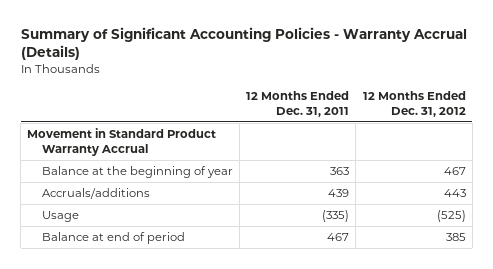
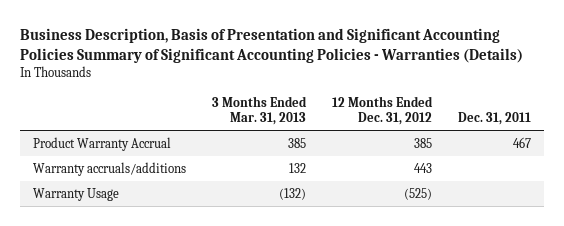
- Summary of Significant Accounting Policies - Warranty Accrual (Details)
+ Business Description, Basis of Presentation and Significant Accounting Policies Summary of Significant Accounting Policies - Warranties (Details)
- | 12 Months Ended Dec. 31, 2011 | 12 Months Ended Dec. 31, 2012
+ | 3 Months Ended Mar. 31, 2013 | 12 Months Ended Dec. 31, 2012 | Dec. 31, 2011
- Movement in Standard Product Warranty Accrual
- Balance at the beginning of year | 363 | 467
- Accruals/additions | 439 | 443
- Usage | (335) | (525)
- Balance at end of period | 467 | 385
+ Product Warranty Accrual | 385 | 385 | 467
+ Warranty accruals/additions | 132 | 443 |
+ Warranty Usage | (132) | (525) |

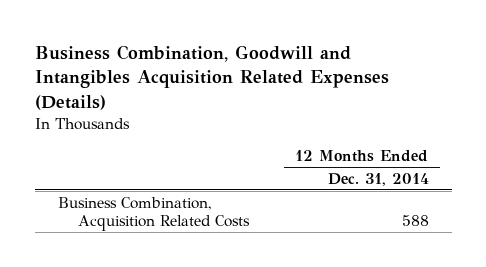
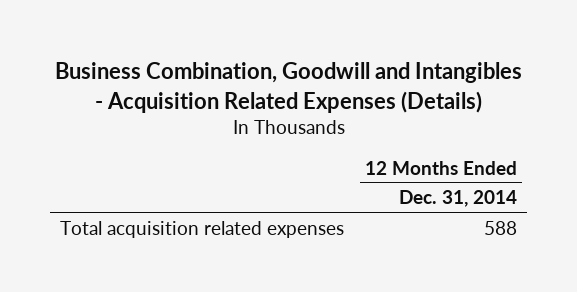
- Business Combination, Goodwill and Intangibles Acquisition Related Expenses (Details)
+ Business Combination, Goodwill and Intangibles - Acquisition Related Expenses (Details)
- Business Combination, Acquisition Related Costs | 588
+ Total acquisition related expenses | 588

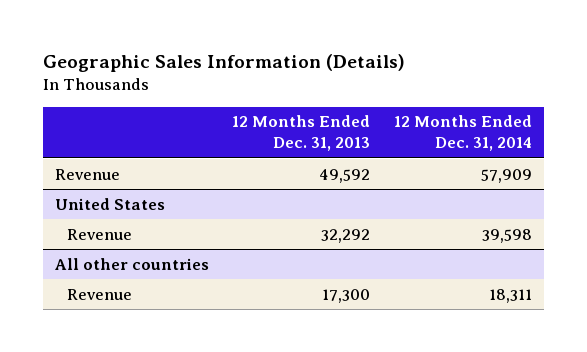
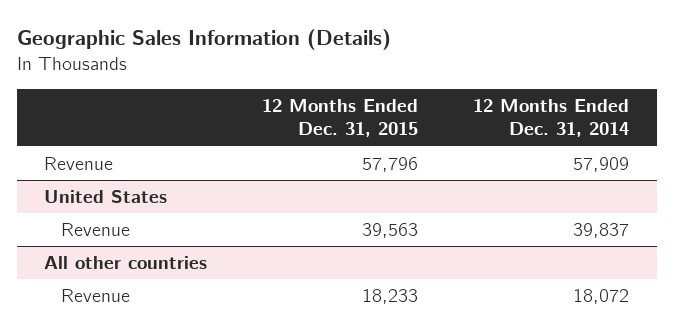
- | 12 Months Ended Dec. 31, 2013 | 12 Months Ended Dec. 31, 2014
+ | 12 Months Ended Dec. 31, 2015 | 12 Months Ended Dec. 31, 2014
@ United States
- Revenue | 32,292 | 39,598
+ Revenue | 39,563 | 39,837
@ All other countries
- Revenue | 17,300 | 18,311
+ Revenue | 18,233 | 18,072

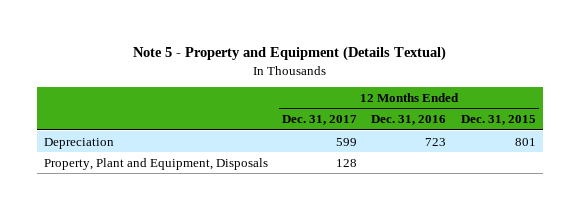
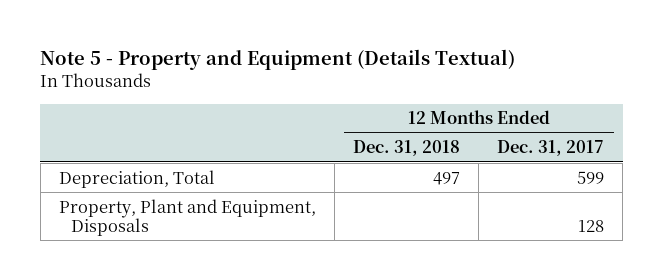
- | 12 Months Ended Dec. 31, 2017 | 12 Months Ended Dec. 31, 2016 | 12 Months Ended Dec. 31, 2015
+ | 12 Months Ended Dec. 31, 2018 | 12 Months Ended Dec. 31, 2017
- Depreciation | 599 | 723 | 801
+ Depreciation, Total | 497 | 599

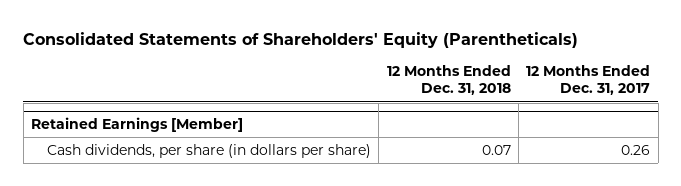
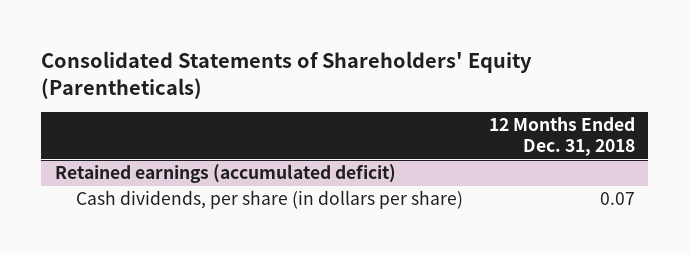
- | 12 Months Ended Dec. 31, 2018 | 12 Months Ended Dec. 31, 2017
+ | 12 Months Ended Dec. 31, 2018
- Retained Earnings [Member]
+ Retained earnings (accumulated deficit)

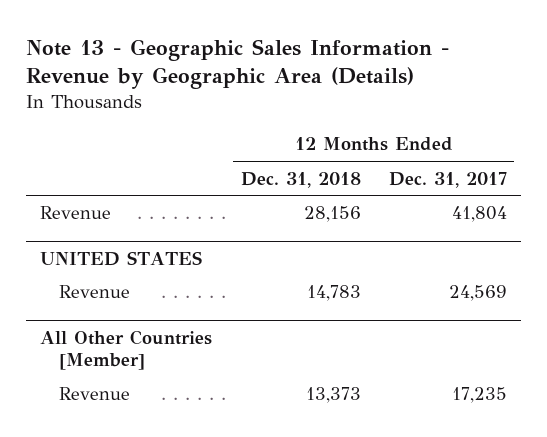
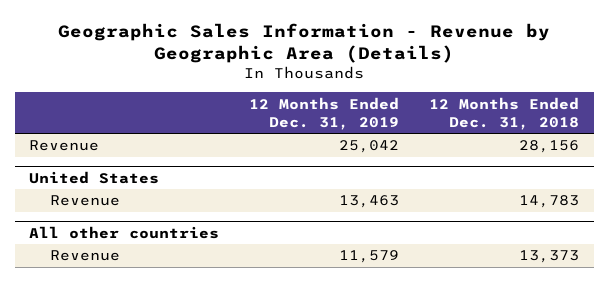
- Note 13 - Geographic Sales Information - Revenue by Geographic Area (Details)
+ Geographic Sales Information - Revenue by Geographic Area (Details)
- | 12 Months Ended Dec. 31, 2018 | 12 Months Ended Dec. 31, 2017
+ | 12 Months Ended Dec. 31, 2019 | 12 Months Ended Dec. 31, 2018
- UNITED STATES
+ United States
- All Other Countries [Member]
+ All other countries

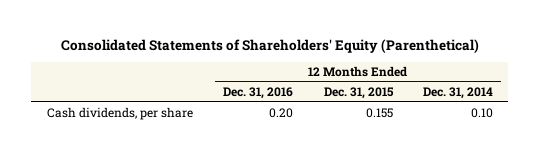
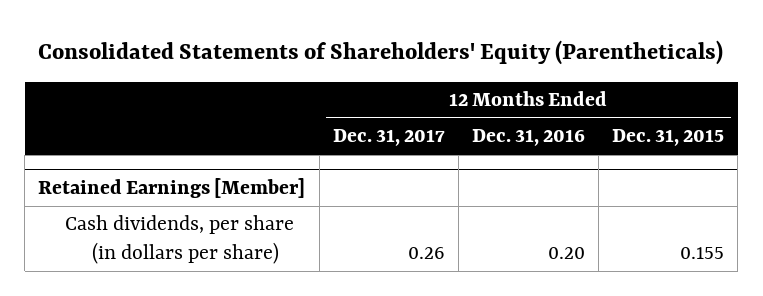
- Consolidated Statements of Shareholders' Equity (Parenthetical)
+ Consolidated Statements of Shareholders' Equity (Parentheticals)
- | 12 Months Ended Dec. 31, 2016 | 12 Months Ended Dec. 31, 2015 | 12 Months Ended Dec. 31, 2014
+ | 12 Months Ended Dec. 31, 2017 | 12 Months Ended Dec. 31, 2016 | 12 Months Ended Dec. 31, 2015
- Cash dividends, per share | 0.20 | 0.155 | 0.10
+ Retained Earnings [Member]
+ Cash dividends, per share (in dollars per share) | 0.26 | 0.20 | 0.155

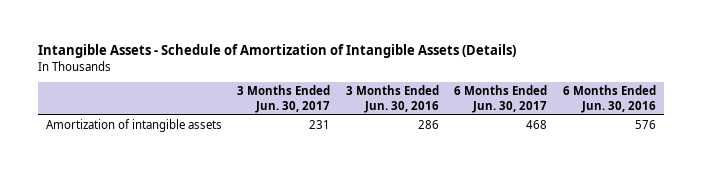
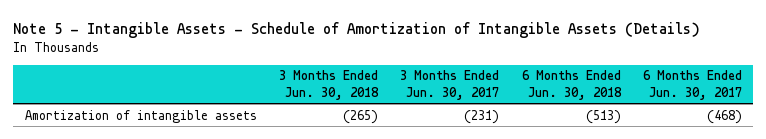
- Intangible Assets - Schedule of Amortization of Intangible Assets (Details)
+ Note 5 - Intangible Assets - Schedule of Amortization of Intangible Assets (Details)
- | 3 Months Ended Jun. 30, 2017 | 3 Months Ended Jun. 30, 2016 | 6 Months Ended Jun. 30, 2017 | 6 Months Ended Jun. 30, 2016
+ | 3 Months Ended Jun. 30, 2018 | 3 Months Ended Jun. 30, 2017 | 6 Months Ended Jun. 30, 2018 | 6 Months Ended Jun. 30, 2017
- Amortization of intangible assets | 231 | 286 | 468 | 576
+ Amortization of intangible assets | (265) | (231) | (513) | (468)

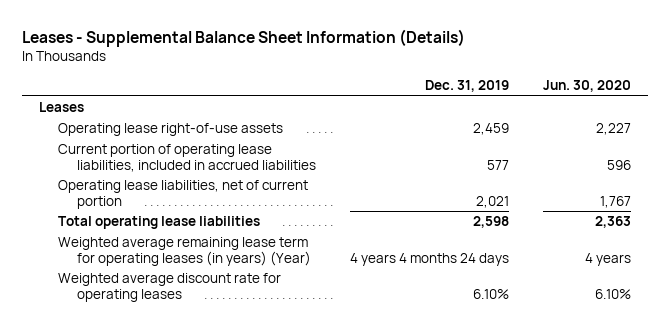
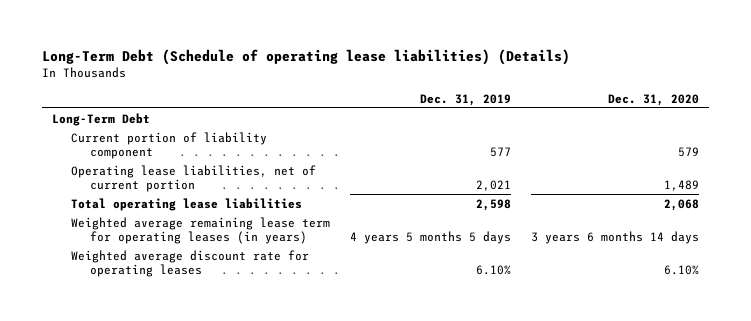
- Leases - Supplemental Balance Sheet Information (Details)
+ Long-Term Debt (Schedule of operating lease liabilities) (Details)
- | Dec. 31, 2019 | Jun. 30, 2020
+ | Dec. 31, 2019 | Dec. 31, 2020
- Leases
- Operating lease right-of-use assets | 2,459 | 2,227
- Current portion of operating lease liabilities, included in accrued liabilities | 577 | 596
+ Long-Term Debt
+ Current portion of liability component | 577 | 579
- Weighted average remaining lease term for operating leases (in years) (Year) | 4 years 4 months 24 days | 4 years
+ Weighted average remaining lease term for operating leases (in years) | 4 years 5 months 5 days | 3 years 6 months 14 days

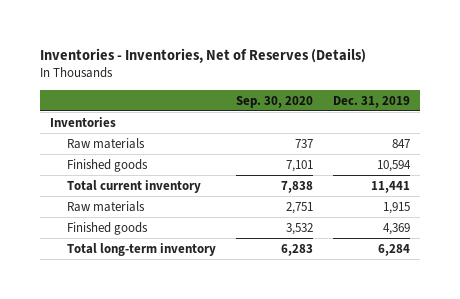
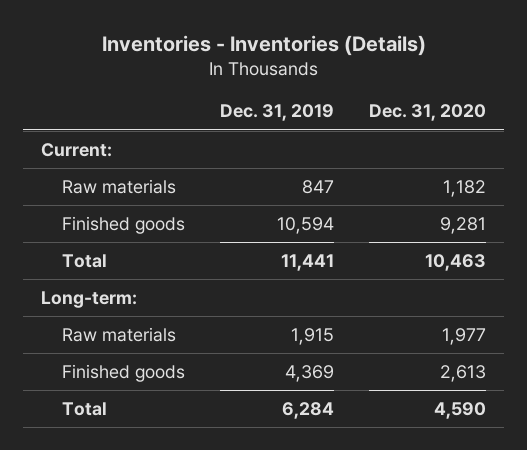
- Inventories - Inventories, Net of Reserves (Details)
+ Inventories - Inventories (Details)
- | Sep. 30, 2020 | Dec. 31, 2019
+ | Dec. 31, 2019 | Dec. 31, 2020
- Inventories
+ Current:
- Total current inventory | 7,838 | 11,441
+ Total | 11,441 | 10,463
+ Long-term:
- Total long-term inventory | 6,283 | 6,284
+ Total | 6,284 | 4,590

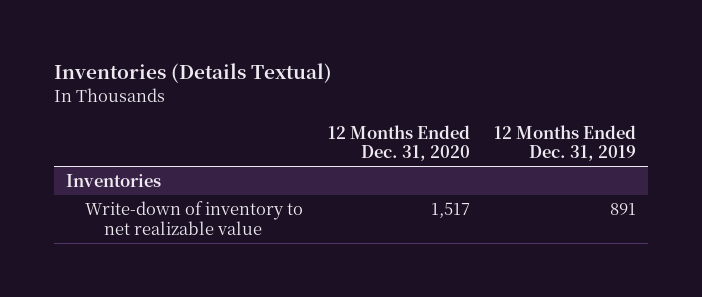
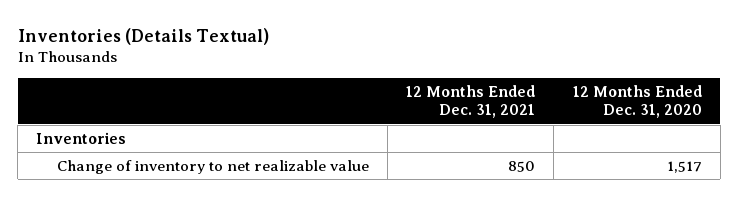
- | 12 Months Ended Dec. 31, 2020 | 12 Months Ended Dec. 31, 2019
+ | 12 Months Ended Dec. 31, 2021 | 12 Months Ended Dec. 31, 2020
- Write-down of inventory to net realizable value | 1,517 | 891
+ Change of inventory to net realizable value | 850 | 1,517

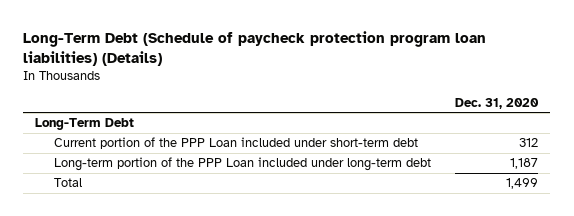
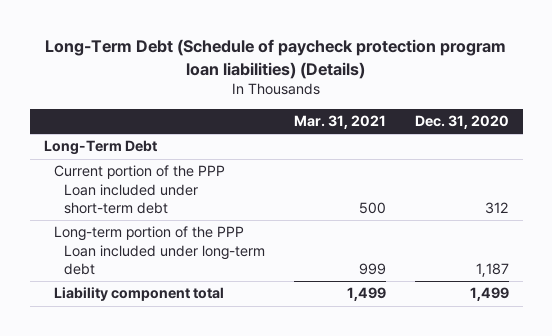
- | Dec. 31, 2020
+ | Mar. 31, 2021 | Dec. 31, 2020
- Total | 1,499
+ Liability component total | 1,499 | 1,499

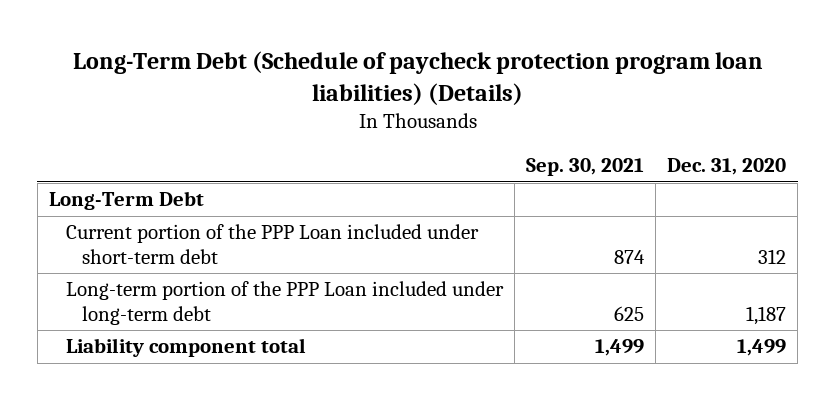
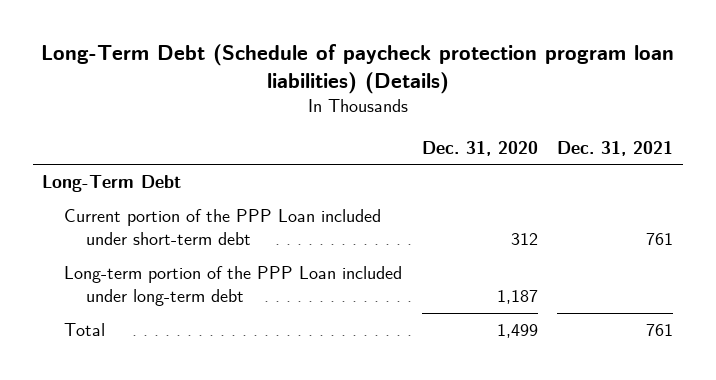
- | Sep. 30, 2021 | Dec. 31, 2020
+ | Dec. 31, 2020 | Dec. 31, 2021
- Liability component total | 1,499 | 1,499
+ Total | 1,499 | 761

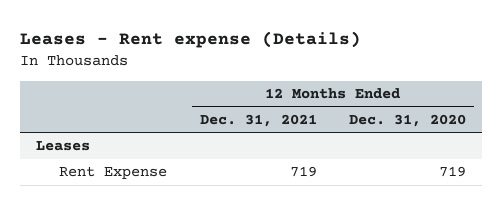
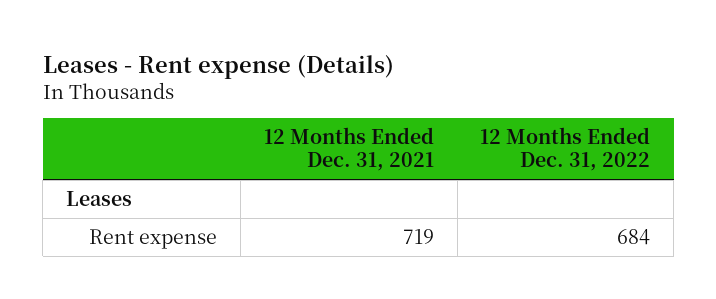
- | 12 Months Ended Dec. 31, 2021 | 12 Months Ended Dec. 31, 2020
+ | 12 Months Ended Dec. 31, 2021 | 12 Months Ended Dec. 31, 2022
- Rent Expense | 719 | 719
+ Rent expense | 719 | 684

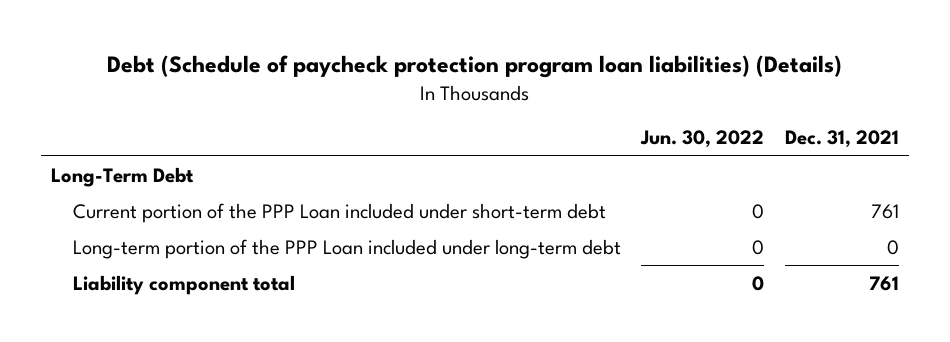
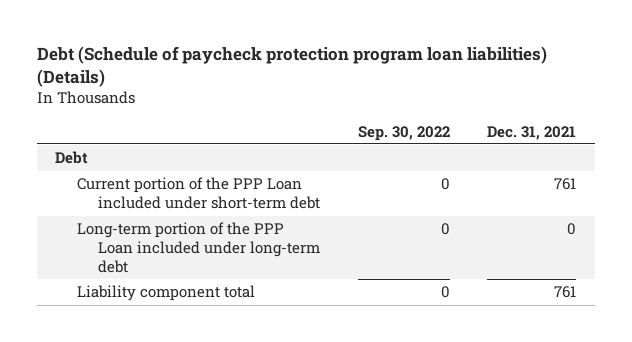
- | Jun. 30, 2022 | Dec. 31, 2021
+ | Sep. 30, 2022 | Dec. 31, 2021
- Long-Term Debt
+ Debt

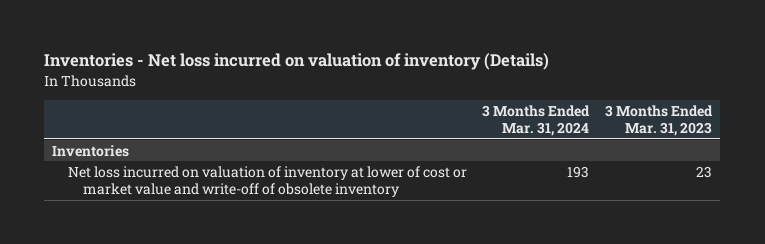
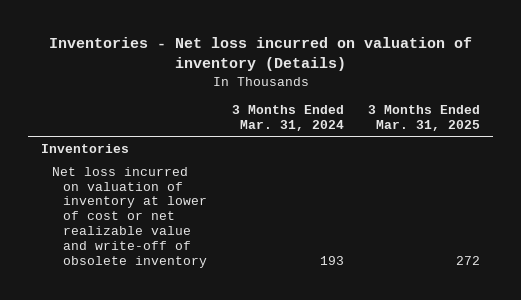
- | 3 Months Ended Mar. 31, 2024 | 3 Months Ended Mar. 31, 2023
+ | 3 Months Ended Mar. 31, 2024 | 3 Months Ended Mar. 31, 2025
- Net loss incurred on valuation of inventory at lower of cost or market value and write-off of obsolete inventory | 193 | 23
+ Net loss incurred on valuation of inventory at lower of cost or net realizable value and write-off of obsolete inventory | 193 | 272

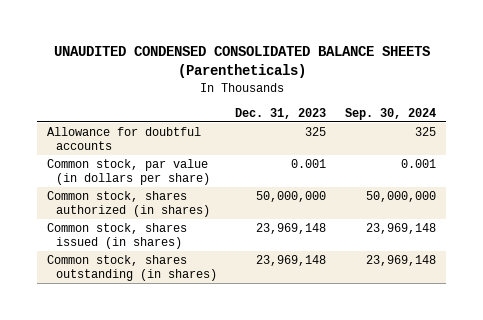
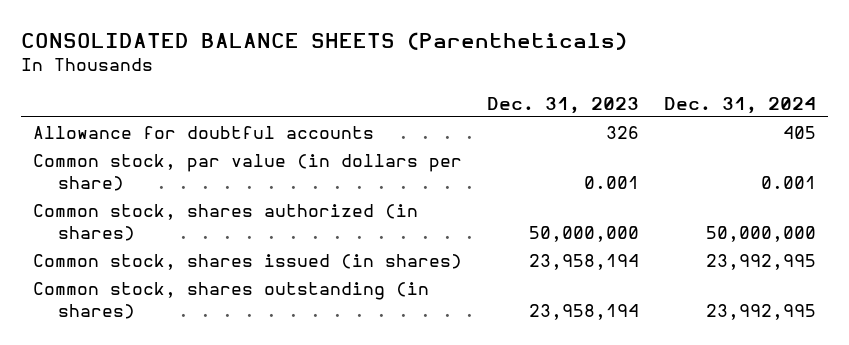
- UNAUDITED CONDENSED CONSOLIDATED BALANCE SHEETS (Parentheticals)
+ CONSOLIDATED BALANCE SHEETS (Parentheticals)
- | Dec. 31, 2023 | Sep. 30, 2024
+ | Dec. 31, 2023 | Dec. 31, 2024
- Allowance for doubtful accounts | 325 | 325
+ Allowance for doubtful accounts | 326 | 405
- Common stock, shares issued (in shares) | 23,969,148 | 23,969,148
- Common stock, shares outstanding (in shares) | 23,969,148 | 23,969,148
+ Common stock, shares issued (in shares) | 23,958,194 | 23,992,995
+ Common stock, shares outstanding (in shares) | 23,958,194 | 23,992,995

